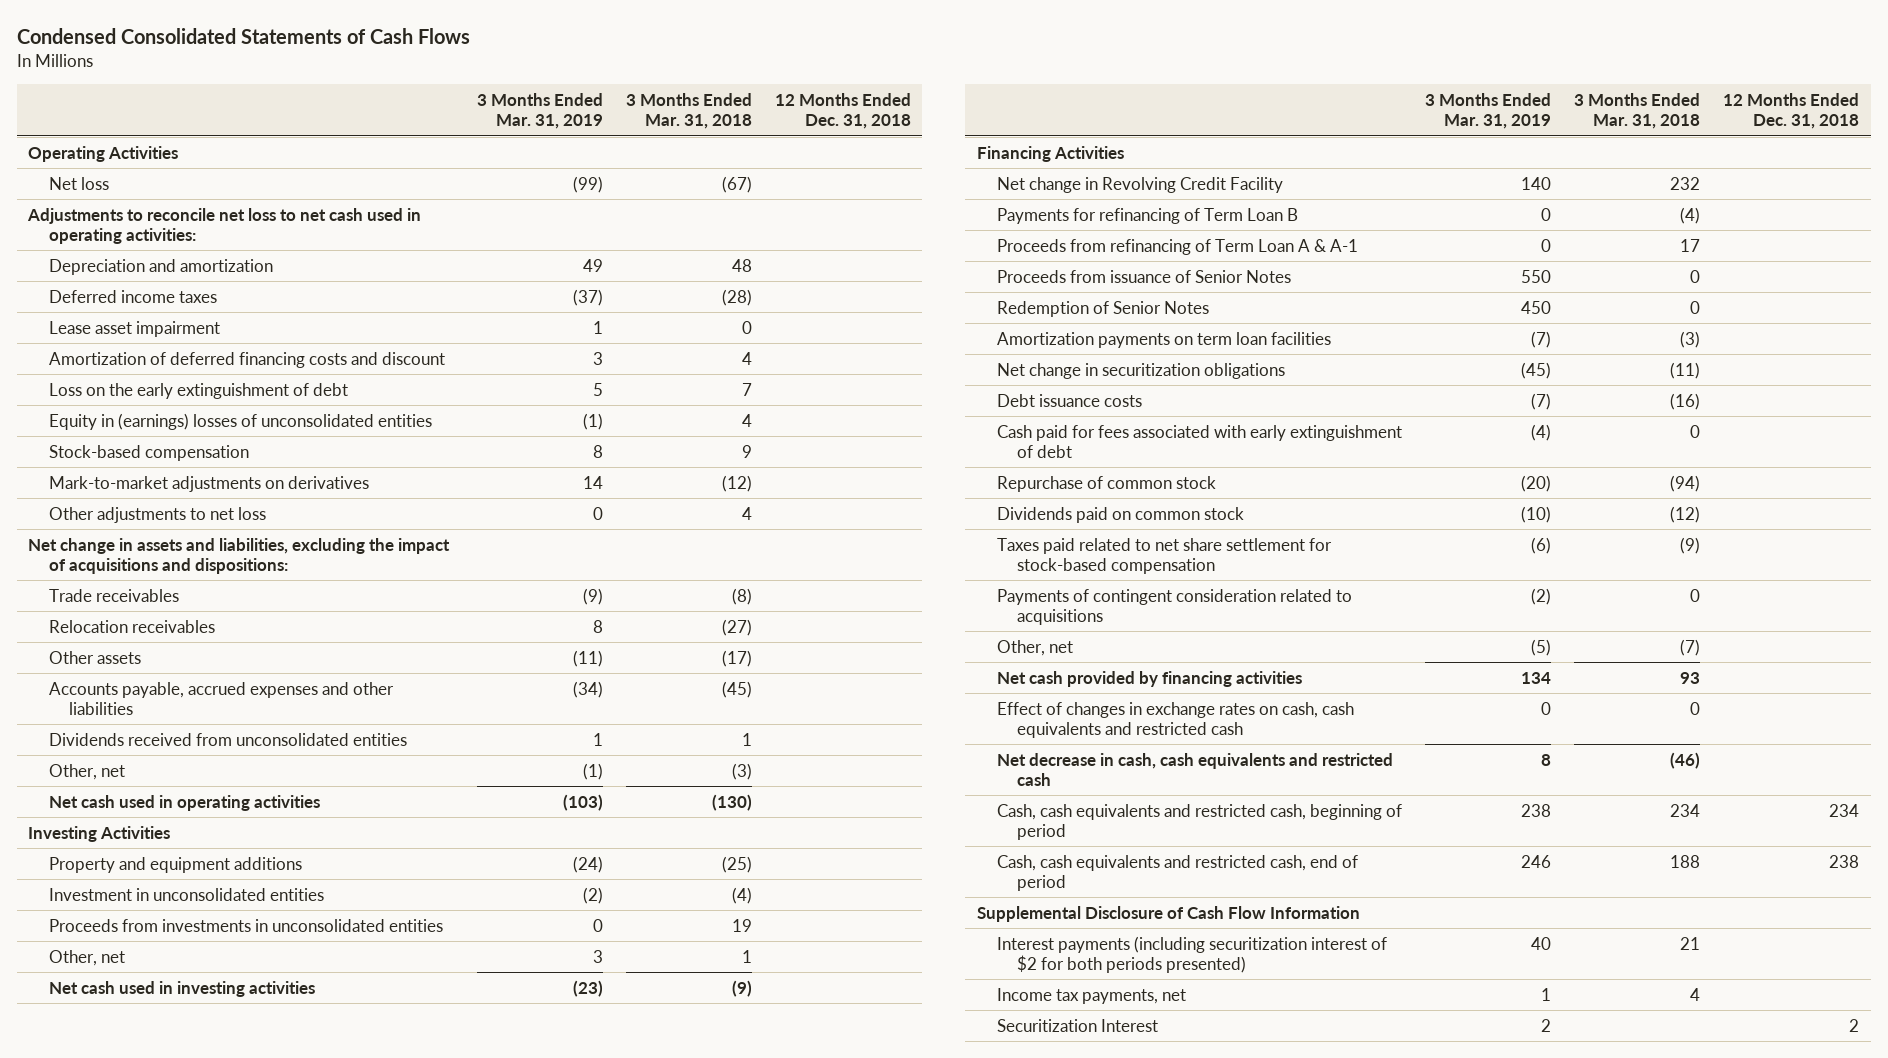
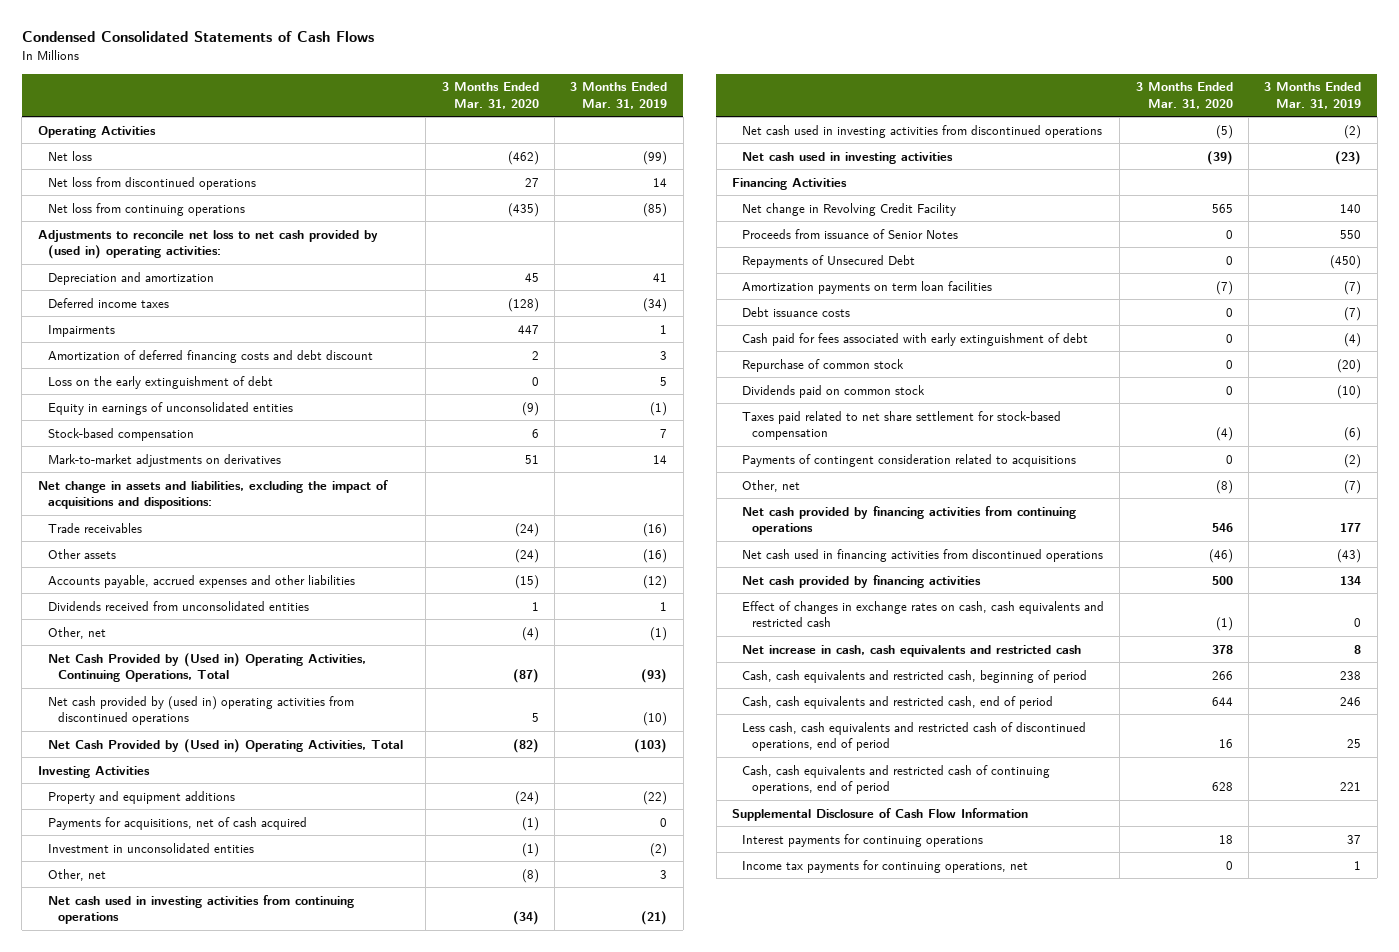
- | 3 Months Ended Mar. 31, 2019 | 3 Months Ended Mar. 31, 2018 | 12 Months Ended Dec. 31, 2018
+ | 3 Months Ended Mar. 31, 2020 | 3 Months Ended Mar. 31, 2019
- Adjustments to reconcile net loss to net cash used in operating activities:
- Depreciation and amortization | 49 | 48 |
- Deferred income taxes | (37) | (28) |
- Lease asset impairment | 1 | 0 |
- Amortization of deferred financing costs and discount | 3 | 4 |
+ Net loss from discontinued operations | 27 | 14
+ Net loss from continuing operations | (435) | (85)
+ Adjustments to reconcile net loss to net cash provided by (used in) operating activities:
+ Depreciation and amortization | 45 | 41
+ Deferred income taxes | (128) | (34)
+ Impairments | 447 | 1
+ Amortization of deferred financing costs and debt discount | 2 | 3
- Equity in (earnings) losses of unconsolidated entities | (1) | 4 |
- Stock-based compensation | 8 | 9 |
+ Equity in earnings of unconsolidated entities | (9) | (1)
+ Stock-based compensation | 6 | 7
- Other adjustments to net loss | 0 | 4 |
- Trade receivables | (9) | (8) |
- Relocation receivables | 8 | (27) |
- Other assets | (11) | (17) |
- Accounts payable, accrued expenses and other liabilities | (34) | (45) |
+ Trade receivables | (24) | (16)
+ Other assets | (24) | (16)
+ Accounts payable, accrued expenses and other liabilities | (15) | (12)
- Net cash used in operating activities | (103) | (130) |
+ Net Cash Provided by (Used in) Operating Activities, Continuing Operations, Total | (87) | (93)
+ Net cash provided by (used in) operating activities from discontinued operations | 5 | (10)
+ Net Cash Provided by (Used in) Operating Activities, Total | (82) | (103)
- Property and equipment additions | (24) | (25) |
+ Property and equipment additions | (24) | (22)
+ Payments for acquisitions, net of cash acquired | (1) | 0
- Proceeds from investments in unconsolidated entities | 0 | 19 |
+ Net cash used in investing activities from continuing operations | (34) | (21)
+ Net cash used in investing activities from discontinued operations | (5) | (2)
- Payments for refinancing of Term Loan B | 0 | (4) |
- Proceeds from refinancing of Term Loan A & A-1 | 0 | 17 |
- Redemption of Senior Notes | 450 | 0 |
+ Repayments of Unsecured Debt | 0 | (450)
- Net change in securitization obligations | (45) | (11) |
- Other, net | (5) | (7) |
+ Other, net | (8) | (7)
+ Net cash provided by financing activities from continuing operations | 546 | 177
+ Net cash used in financing activities from discontinued operations | (46) | (43)
- Net decrease in cash, cash equivalents and restricted cash | 8 | (46) |
+ Net increase in cash, cash equivalents and restricted cash | 378 | 8
+ Less cash, cash equivalents and restricted cash of discontinued operations, end of period | 16 | 25
+ Cash, cash equivalents and restricted cash of continuing operations, end of period | 628 | 221
- Interest payments (including securitization interest of $2 for both periods presented) | 40 | 21 |
- Income tax payments, net | 1 | 4 |
- Securitization Interest | 2 | | 2
+ Interest payments for continuing operations | 18 | 37
+ Income tax payments for continuing operations, net | 0 | 1

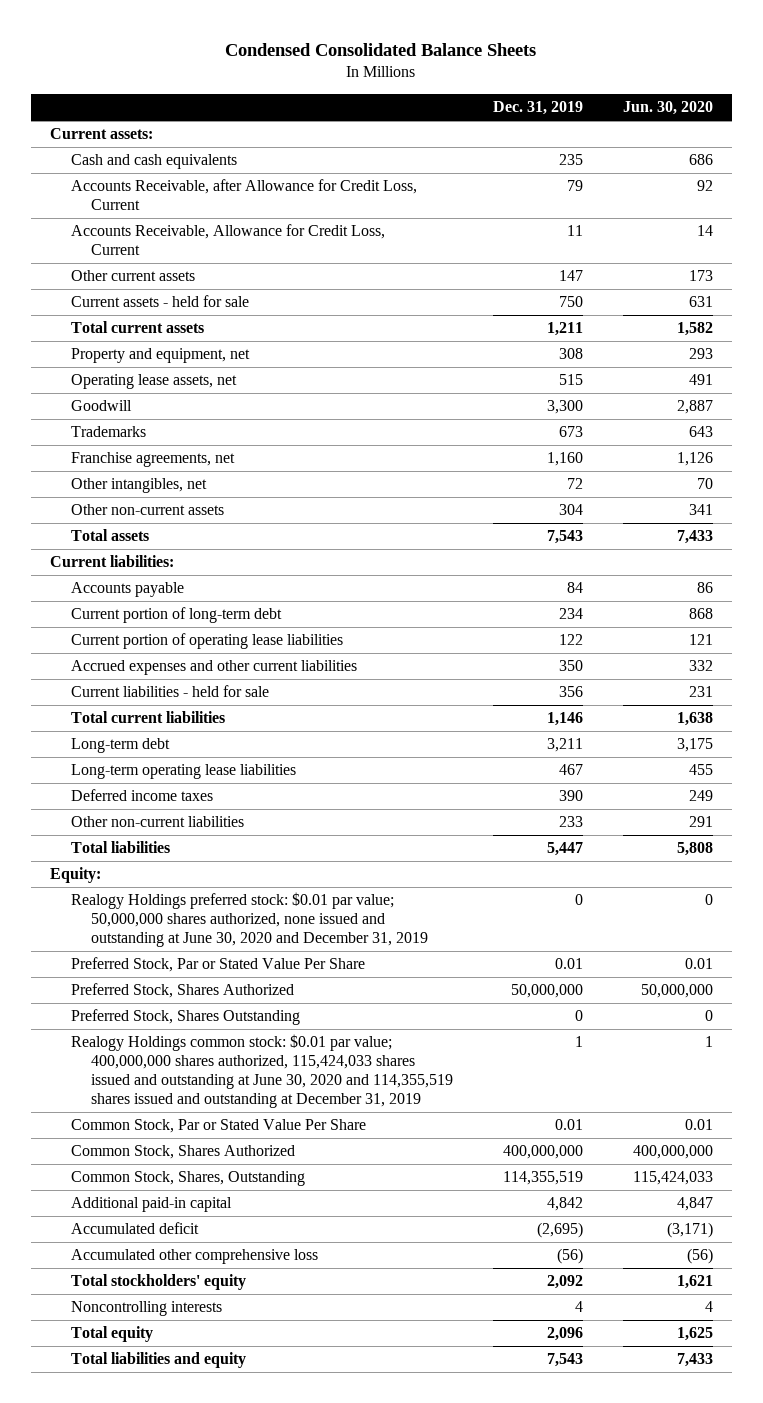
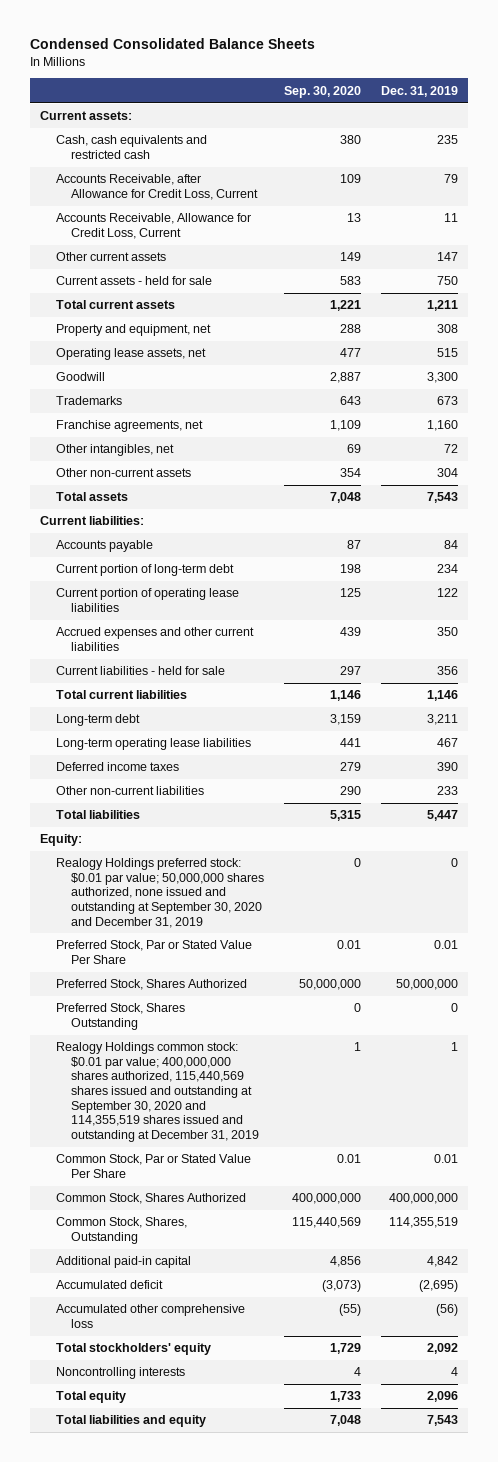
- | Dec. 31, 2019 | Jun. 30, 2020
+ | Sep. 30, 2020 | Dec. 31, 2019
- Cash and cash equivalents | 235 | 686
+ Cash, cash equivalents and restricted cash | 380 | 235
- Realogy Holdings preferred stock: $0.01 par value; 50,000,000 shares authorized, none issued and outstanding at June 30, 2020 and December 31, 2019 | 0 | 0
+ Realogy Holdings preferred stock: $0.01 par value; 50,000,000 shares authorized, none issued and outstanding at September 30, 2020 and December 31, 2019 | 0 | 0
- Realogy Holdings common stock: $0.01 par value; 400,000,000 shares authorized, 115,424,033 shares issued and outstanding at June 30, 2020 and 114,355,519 shares issued and outstanding at December 31, 2019 | 1 | 1
+ Realogy Holdings common stock: $0.01 par value; 400,000,000 shares authorized, 115,440,569 shares issued and outstanding at September 30, 2020 and 114,355,519 shares issued and outstanding at December 31, 2019 | 1 | 1

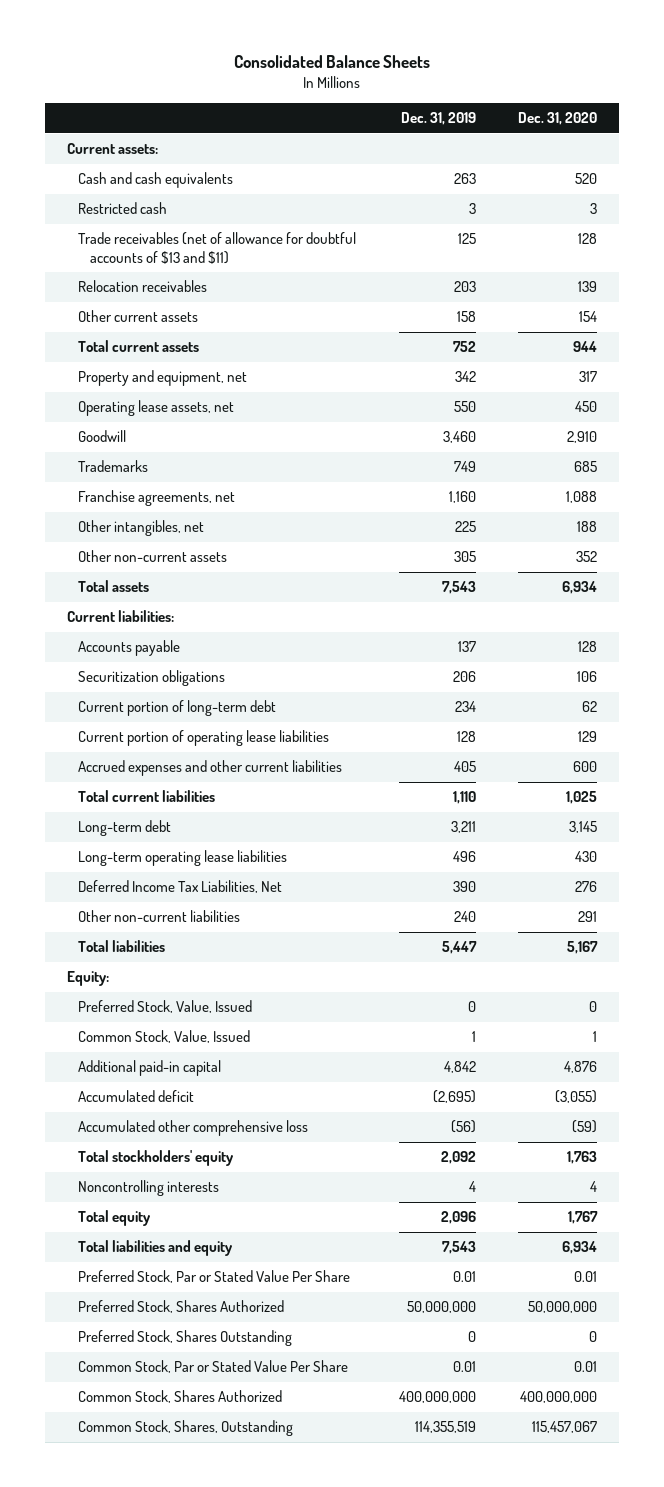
- Condensed Consolidated Balance Sheets
+ Consolidated Balance Sheets
- | Sep. 30, 2020 | Dec. 31, 2019
+ | Dec. 31, 2019 | Dec. 31, 2020
- Cash, cash equivalents and restricted cash | 380 | 235
- Accounts Receivable, after Allowance for Credit Loss, Current | 109 | 79
- Accounts Receivable, Allowance for Credit Loss, Current | 13 | 11
- Other current assets | 149 | 147
- Current assets - held for sale | 583 | 750
- Total current assets | 1,221 | 1,211
- Property and equipment, net | 288 | 308
- Operating lease assets, net | 477 | 515
- Goodwill | 2,887 | 3,300
- Trademarks | 643 | 673
+ Cash and cash equivalents | 263 | 520
+ Restricted cash | 3 | 3
+ Trade receivables (net of allowance for doubtful accounts of $13 and $11) | 125 | 128
+ Relocation receivables | 203 | 139
+ Other current assets | 158 | 154
+ Total current assets | 752 | 944
+ Property and equipment, net | 342 | 317
+ Operating lease assets, net | 550 | 450
+ Goodwill | 3,460 | 2,910
+ Trademarks | 749 | 685
- Other intangibles, net | 69 | 72
- Other non-current assets | 354 | 304
+ Other intangibles, net | 225 | 188
+ Other non-current assets | 305 | 352
- Accounts payable | 87 | 84
+ Accounts payable | 137 | 128
+ Securitization obligations | 206 | 106
- Current portion of operating lease liabilities | 125 | 122
- Accrued expenses and other current liabilities | 439 | 350
- Current liabilities - held for sale | 297 | 356
- Total current liabilities | 1,146 | 1,146
+ Current portion of operating lease liabilities | 128 | 129
+ Accrued expenses and other current liabilities | 405 | 600
+ Total current liabilities | 1,110 | 1,025
- Long-term operating lease liabilities | 441 | 467
- Deferred income taxes | 279 | 390
- Other non-current liabilities | 290 | 233
+ Long-term operating lease liabilities | 496 | 430
+ Deferred Income Tax Liabilities, Net | 390 | 276
+ Other non-current liabilities | 240 | 291
- Realogy Holdings preferred stock: $0.01 par value; 50,000,000 shares authorized, none issued and outstanding at September 30, 2020 and December 31, 2019 | 0 | 0
- Realogy Holdings common stock: $0.01 par value; 400,000,000 shares authorized, 115,440,569 shares issued and outstanding at September 30, 2020 and 114,355,519 shares issued and outstanding at December 31, 2019 | 1 | 1
+ Preferred Stock, Value, Issued | 0 | 0
+ Common Stock, Value, Issued | 1 | 1
moved down: Preferred Stock, Par or Stated Value Per Share | 0.01 | 0.01
moved down: Preferred Stock, Shares Authorized | 50,000,000 | 50,000,000
moved down: Preferred Stock, Shares Outstanding | 0 | 0
moved down: Common Stock, Par or Stated Value Per Share | 0.01 | 0.01
moved down: Common Stock, Shares Authorized | 400,000,000 | 400,000,000
moved down: Common Stock, Shares, Outstanding | 114,355,519 | 115,457,067

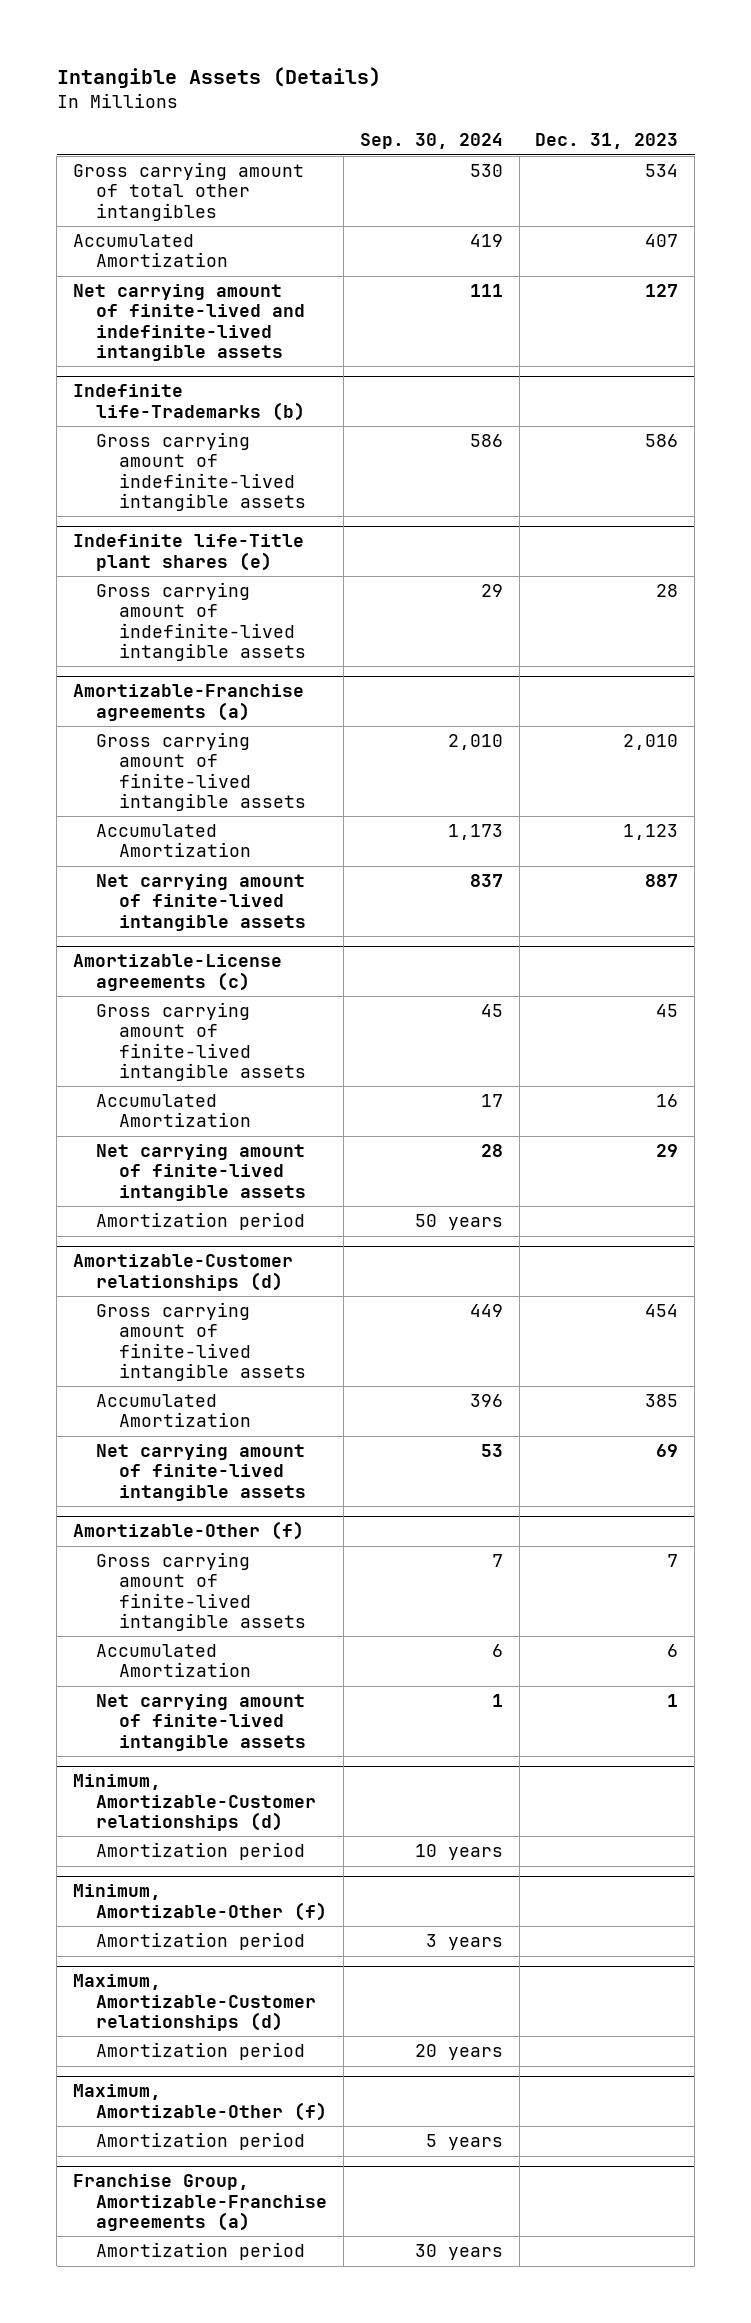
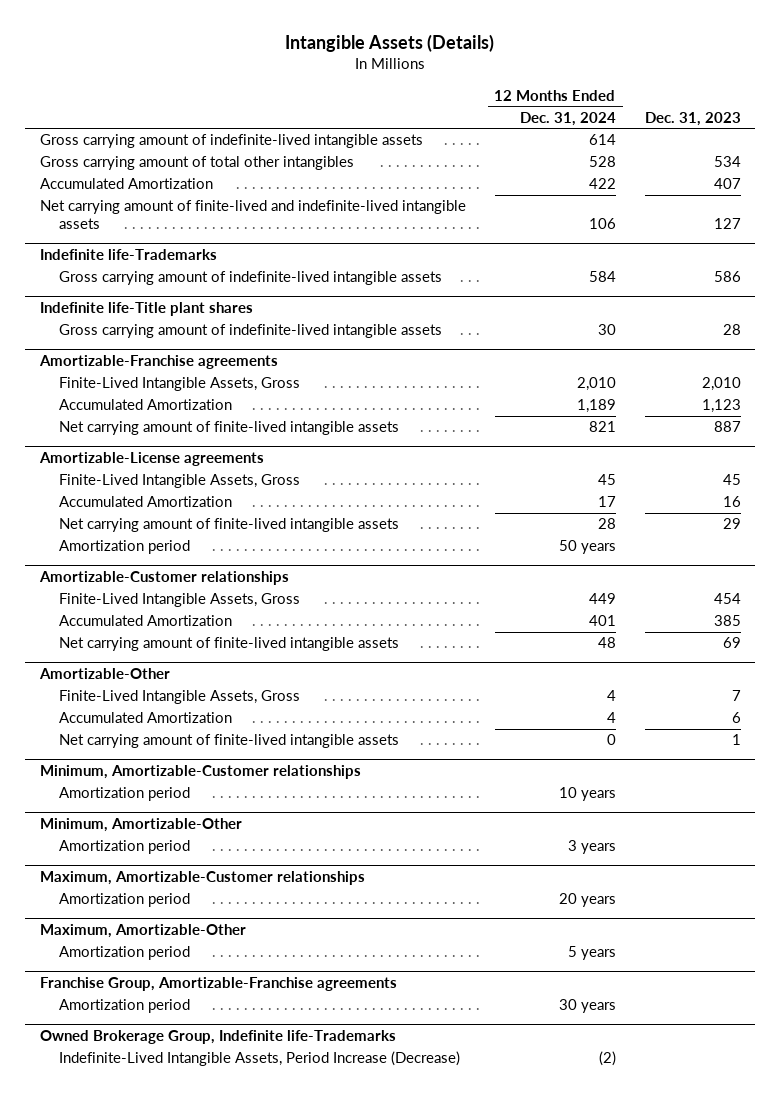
- | Sep. 30, 2024 | Dec. 31, 2023
+ | 12 Months Ended Dec. 31, 2024 | Dec. 31, 2023
+ Gross carrying amount of indefinite-lived intangible assets | 614 |
- Indefinite life-Trademarks (b)
+ Indefinite life-Trademarks
- Indefinite life-Title plant shares (e)
+ Indefinite life-Title plant shares
- Amortizable-Franchise agreements (a)
- Gross carrying amount of finite-lived intangible assets | 2,010 | 2,010
+ Amortizable-Franchise agreements
+ Finite-Lived Intangible Assets, Gross | 2,010 | 2,010
- Amortizable-License agreements (c)
- Gross carrying amount of finite-lived intangible assets | 45 | 45
+ Amortizable-License agreements
+ Finite-Lived Intangible Assets, Gross | 45 | 45
- Amortizable-Customer relationships (d)
- Gross carrying amount of finite-lived intangible assets | 449 | 454
+ Amortizable-Customer relationships
+ Finite-Lived Intangible Assets, Gross | 449 | 454
- Amortizable-Other (f)
- Gross carrying amount of finite-lived intangible assets | 7 | 7
+ Amortizable-Other
+ Finite-Lived Intangible Assets, Gross | 4 | 7
- Minimum, Amortizable-Customer relationships (d)
+ Minimum, Amortizable-Customer relationships
- Minimum, Amortizable-Other (f)
+ Minimum, Amortizable-Other
- Maximum, Amortizable-Customer relationships (d)
+ Maximum, Amortizable-Customer relationships
- Maximum, Amortizable-Other (f)
+ Maximum, Amortizable-Other
- Franchise Group, Amortizable-Franchise agreements (a)
+ Franchise Group, Amortizable-Franchise agreements
+ Owned Brokerage Group, Indefinite life-Trademarks
+ Indefinite-Lived Intangible Assets, Period Increase (Decrease) | (2) |

